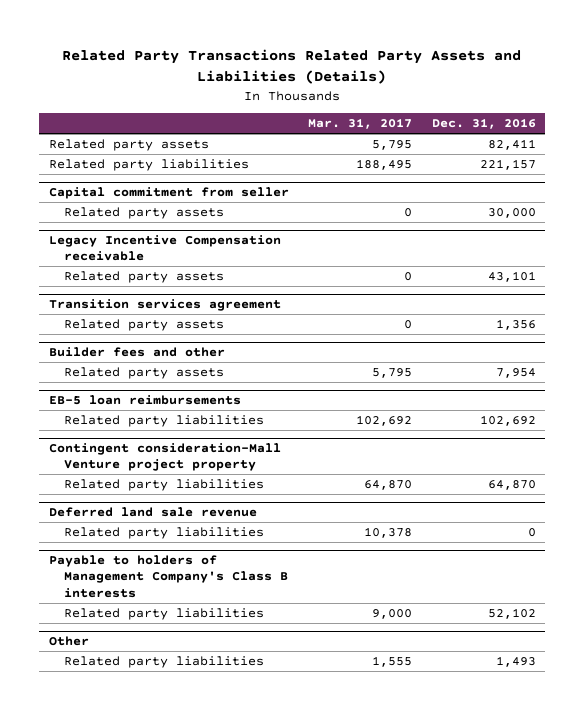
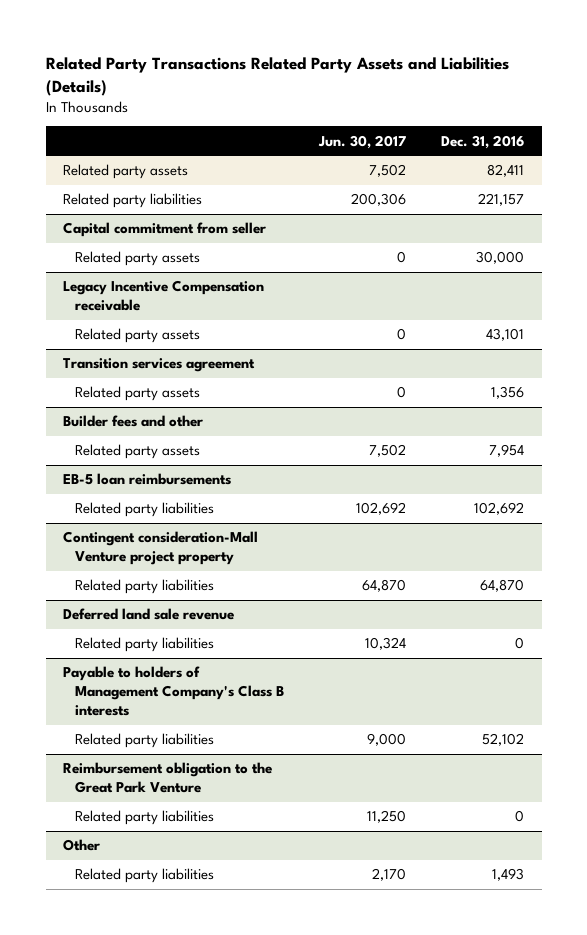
- | Mar. 31, 2017 | Dec. 31, 2016
+ | Jun. 30, 2017 | Dec. 31, 2016
+ Reimbursement obligation to the Great Park Venture
+ Related party liabilities | 11,250 | 0

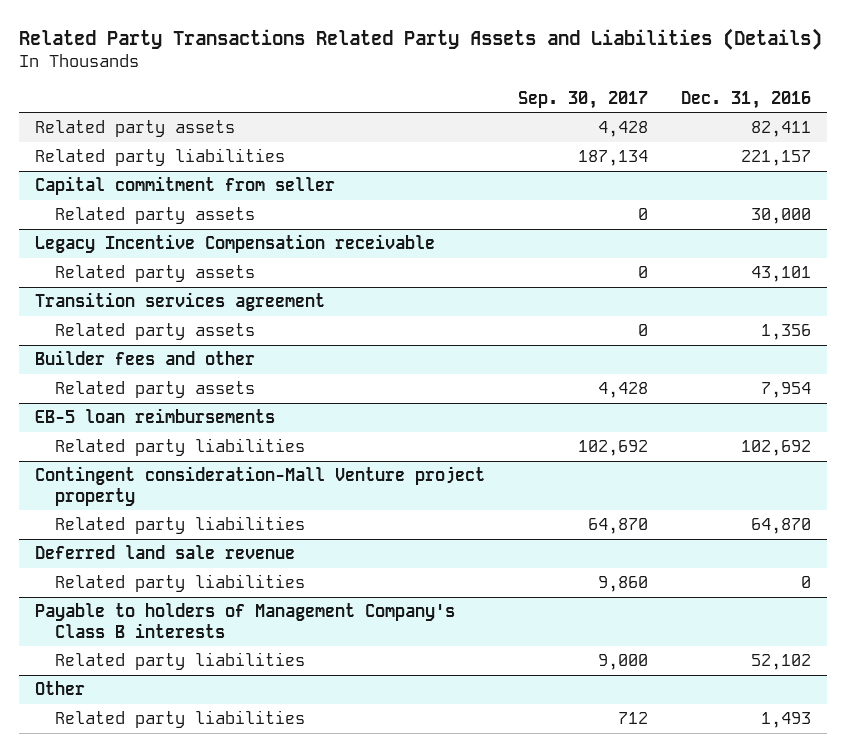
- | Jun. 30, 2017 | Dec. 31, 2016
+ | Sep. 30, 2017 | Dec. 31, 2016
- Reimbursement obligation to the Great Park Venture
- Related party liabilities | 11,250 | 0

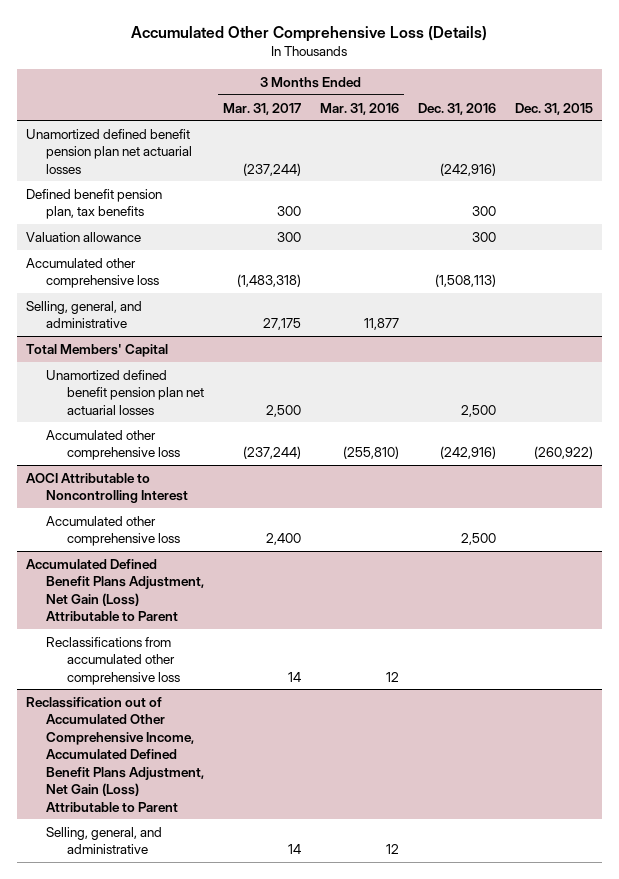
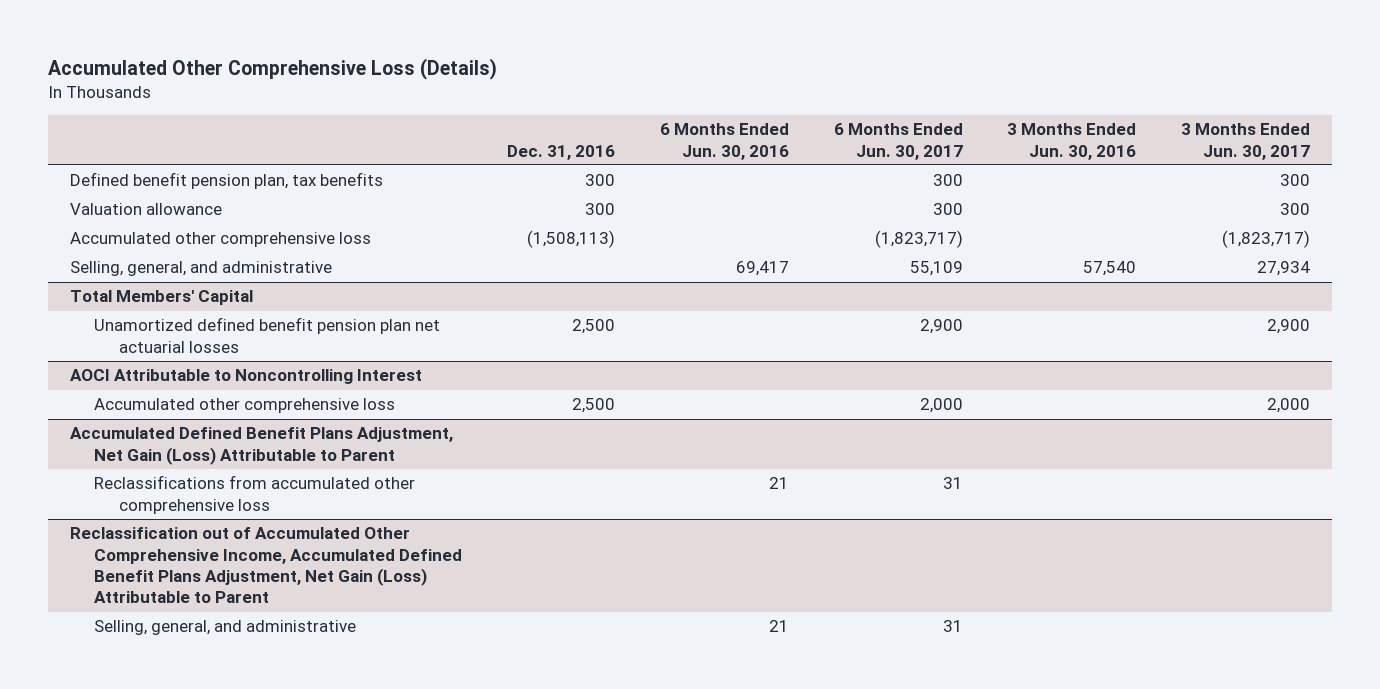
- | 3 Months Ended Mar. 31, 2017 | 3 Months Ended Mar. 31, 2016 | Dec. 31, 2016 | Dec. 31, 2015
+ | Dec. 31, 2016 | 6 Months Ended Jun. 30, 2016 | 6 Months Ended Jun. 30, 2017 | 3 Months Ended Jun. 30, 2016 | 3 Months Ended Jun. 30, 2017
- Unamortized defined benefit pension plan net actuarial losses | (237,244) | | (242,916) |
@ Total Members' Capital
- Accumulated other comprehensive loss | (237,244) | (255,810) | (242,916) | (260,922)

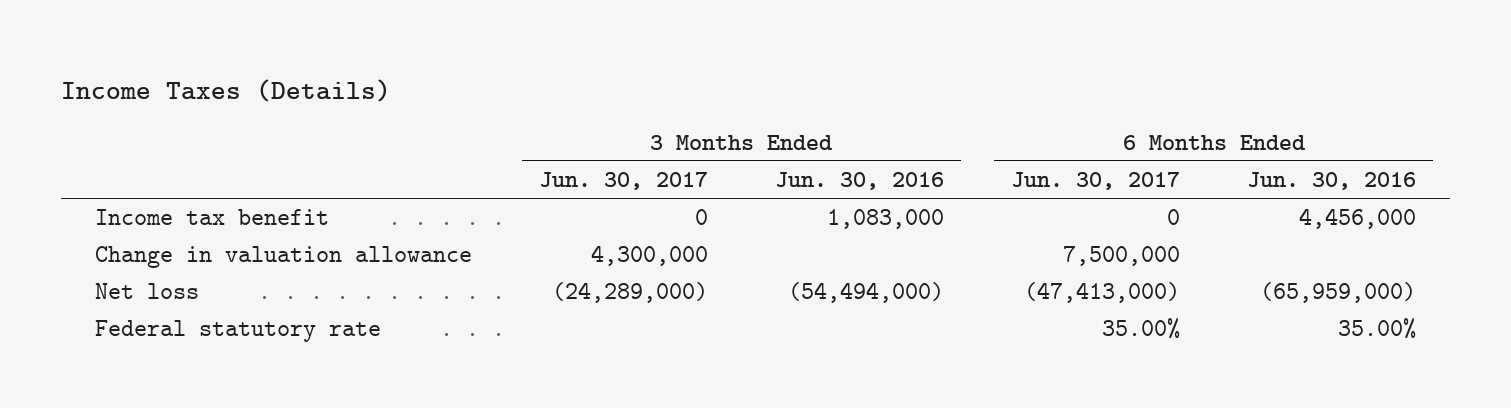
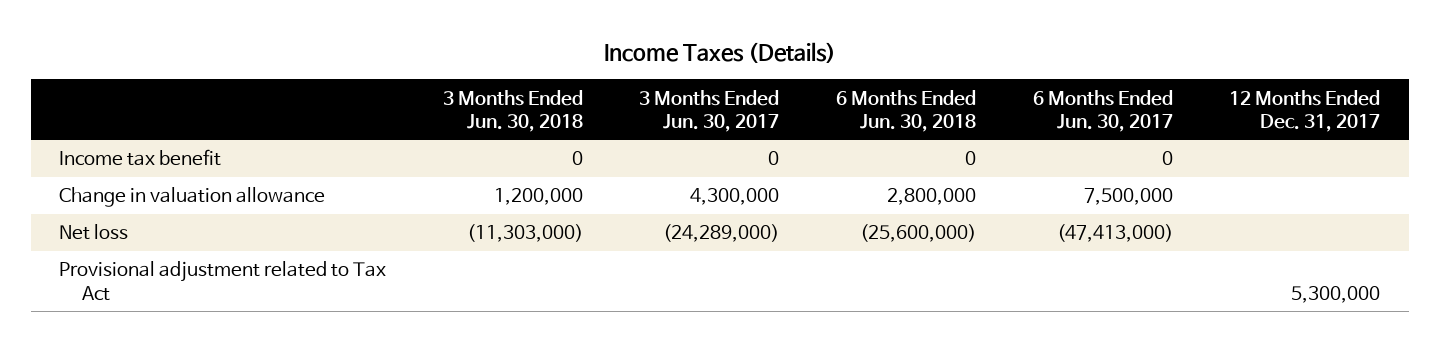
- | 3 Months Ended Jun. 30, 2017 | 3 Months Ended Jun. 30, 2016 | 6 Months Ended Jun. 30, 2017 | 6 Months Ended Jun. 30, 2016
+ | 3 Months Ended Jun. 30, 2018 | 3 Months Ended Jun. 30, 2017 | 6 Months Ended Jun. 30, 2018 | 6 Months Ended Jun. 30, 2017 | 12 Months Ended Dec. 31, 2017
- Federal statutory rate | | | 35.00% | 35.00%
+ Provisional adjustment related to Tax Act | | | | | 5,300,000

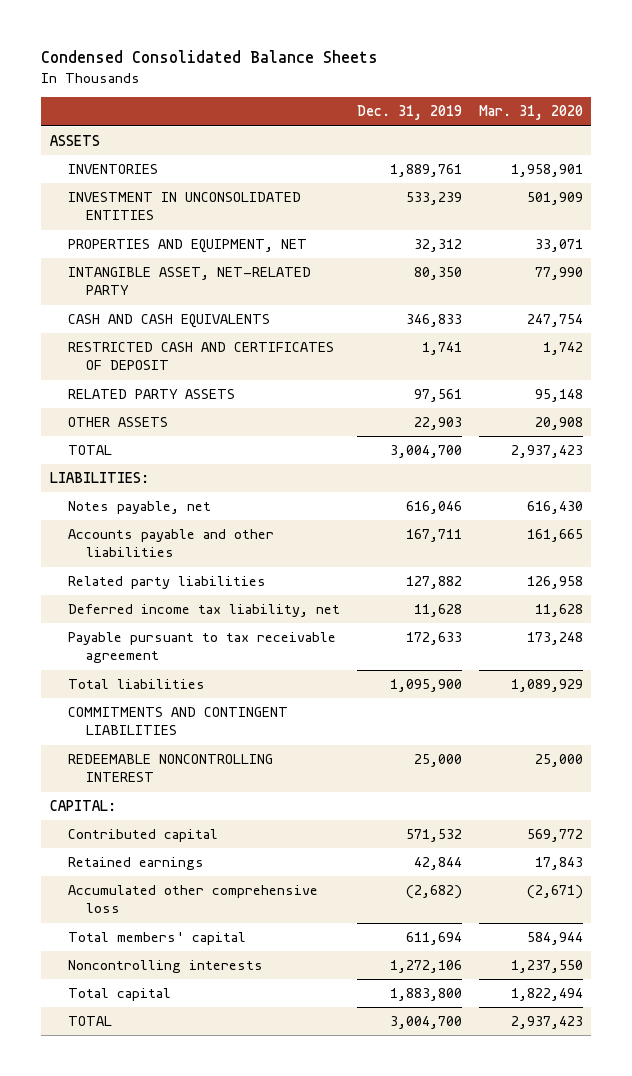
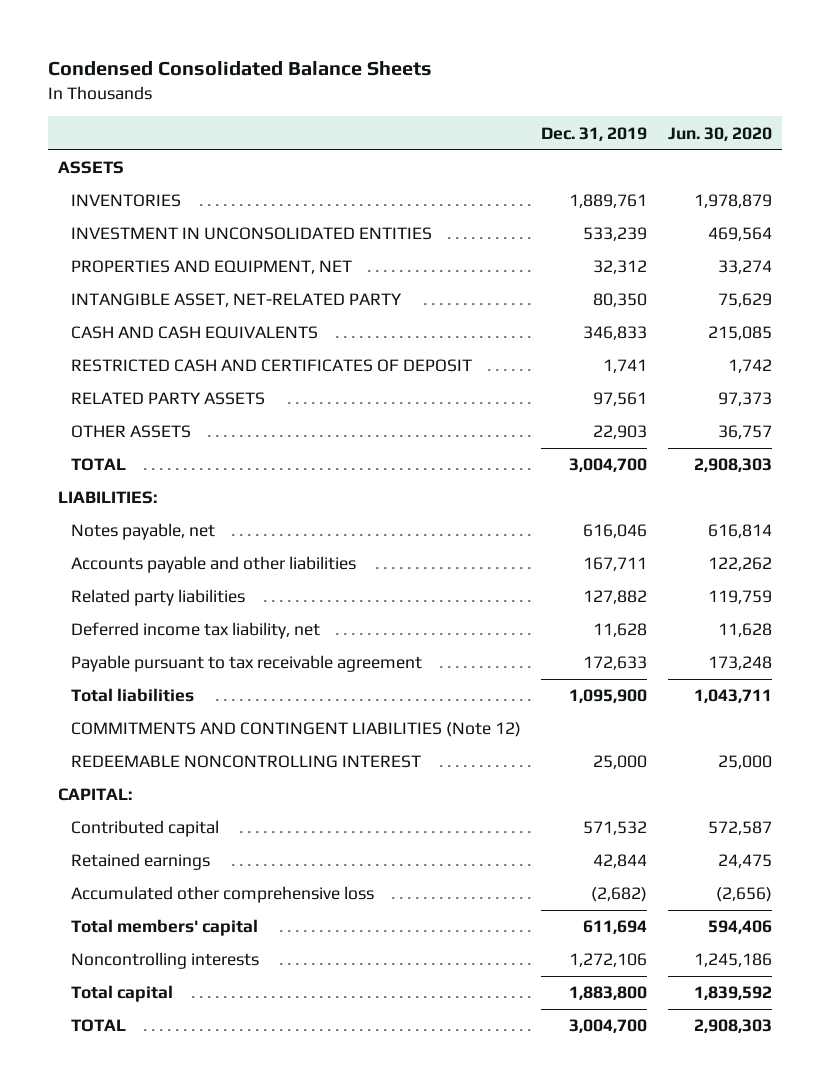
- | Dec. 31, 2019 | Mar. 31, 2020
+ | Dec. 31, 2019 | Jun. 30, 2020
- COMMITMENTS AND CONTINGENT LIABILITIES
+ COMMITMENTS AND CONTINGENT LIABILITIES (Note 12)

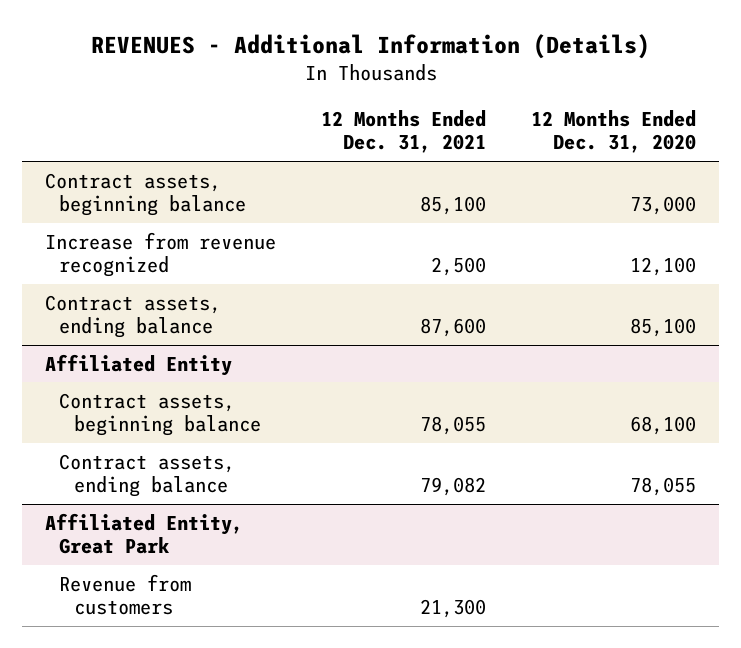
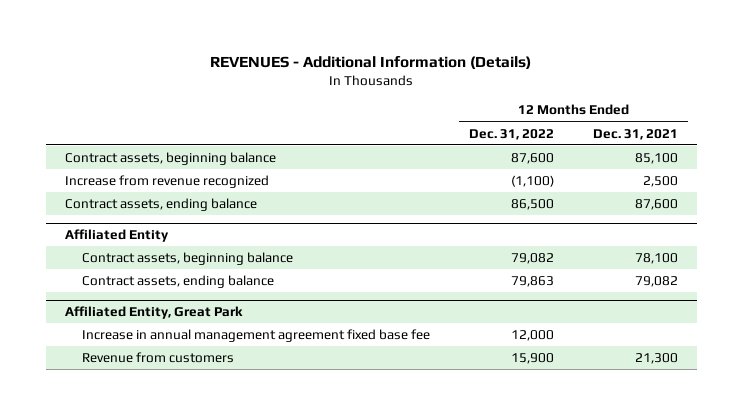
- | 12 Months Ended Dec. 31, 2021 | 12 Months Ended Dec. 31, 2020
+ | 12 Months Ended Dec. 31, 2022 | 12 Months Ended Dec. 31, 2021
@ Affiliated Entity
- Contract assets, beginning balance | 78,055 | 68,100
+ Contract assets, beginning balance | 79,082 | 78,100
@ Affiliated Entity, Great Park
+ Increase in annual management agreement fixed base fee | 12,000 |

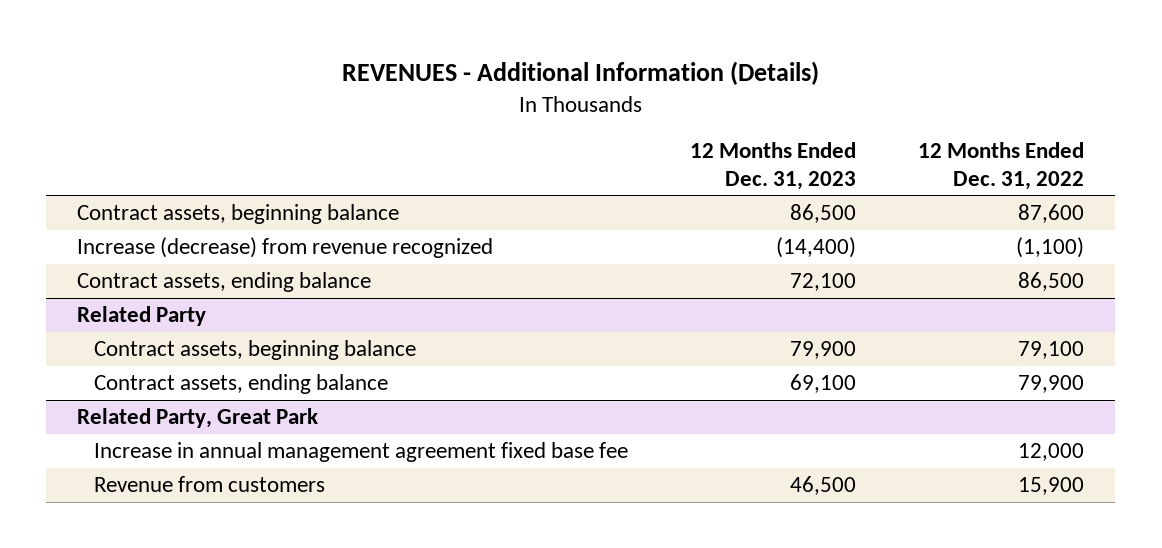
- | 12 Months Ended Dec. 31, 2022 | 12 Months Ended Dec. 31, 2021
+ | 12 Months Ended Dec. 31, 2023 | 12 Months Ended Dec. 31, 2022
- Increase from revenue recognized | (1,100) | 2,500
+ Increase (decrease) from revenue recognized | (14,400) | (1,100)
- Affiliated Entity
- Contract assets, beginning balance | 79,082 | 78,100
- Contract assets, ending balance | 79,863 | 79,082
- Affiliated Entity, Great Park
+ Related Party
+ Contract assets, beginning balance | 79,900 | 79,100
+ Contract assets, ending balance | 69,100 | 79,900
+ Related Party, Great Park

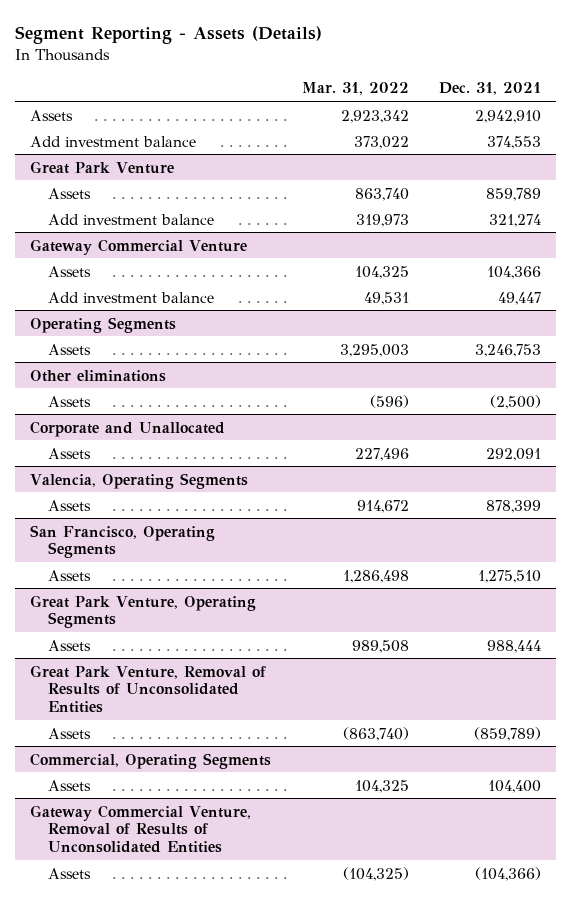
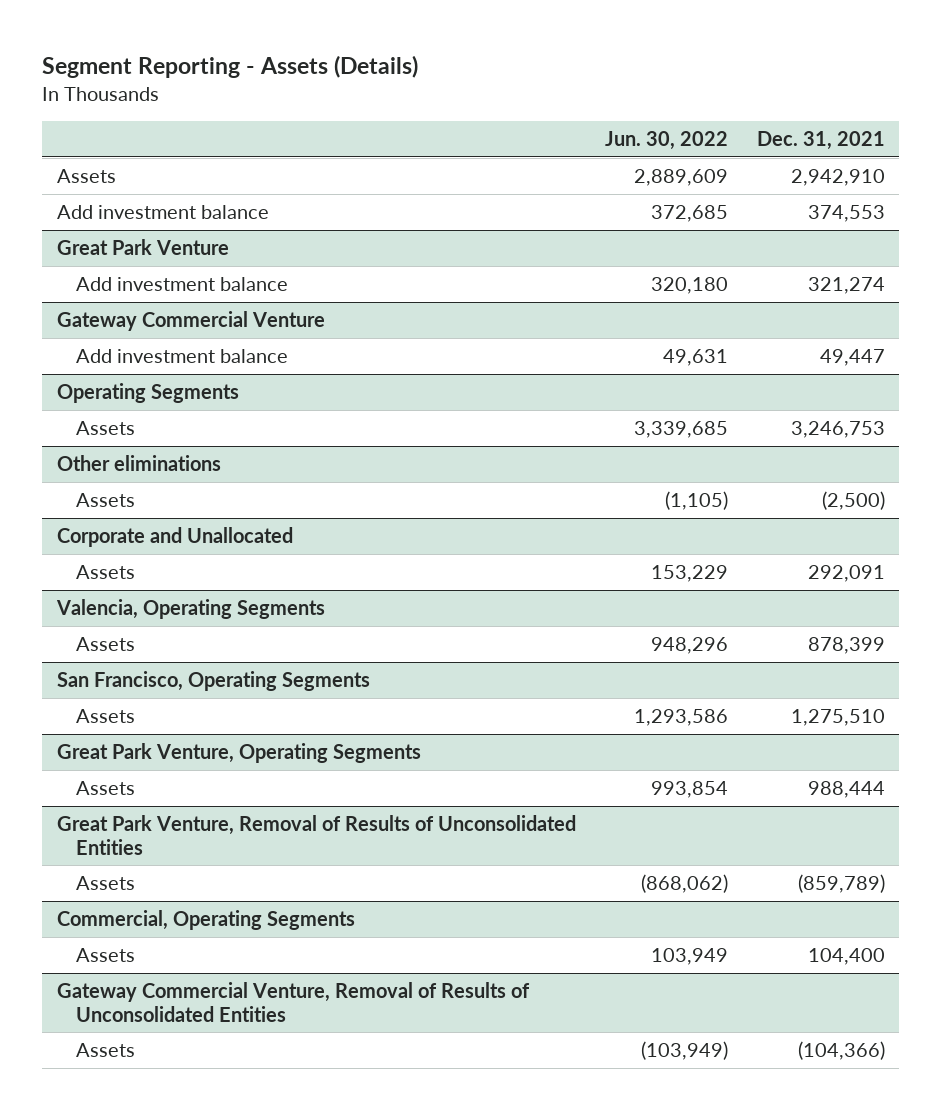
- | Mar. 31, 2022 | Dec. 31, 2021
+ | Jun. 30, 2022 | Dec. 31, 2021
@ Great Park Venture
- Assets | 863,740 | 859,789
@ Gateway Commercial Venture
- Assets | 104,325 | 104,366

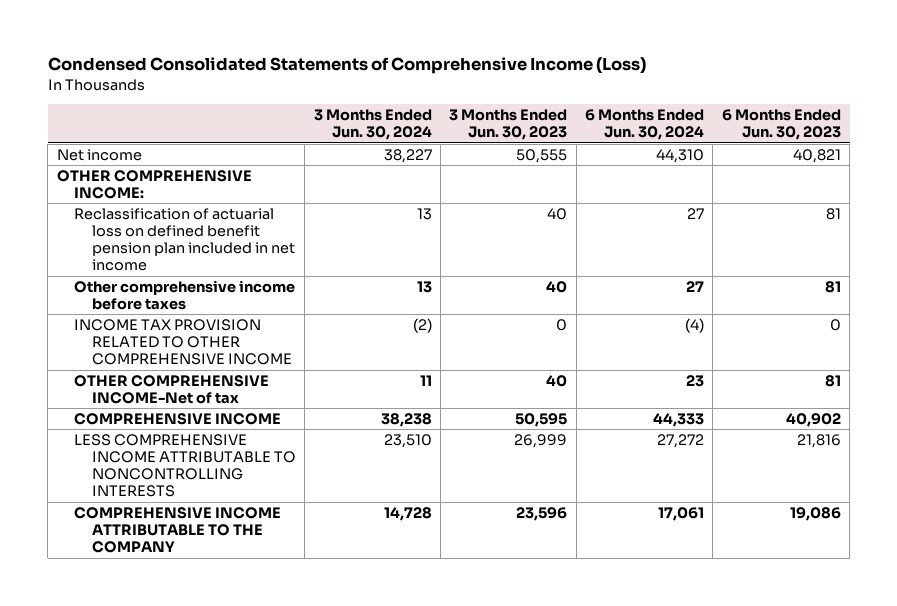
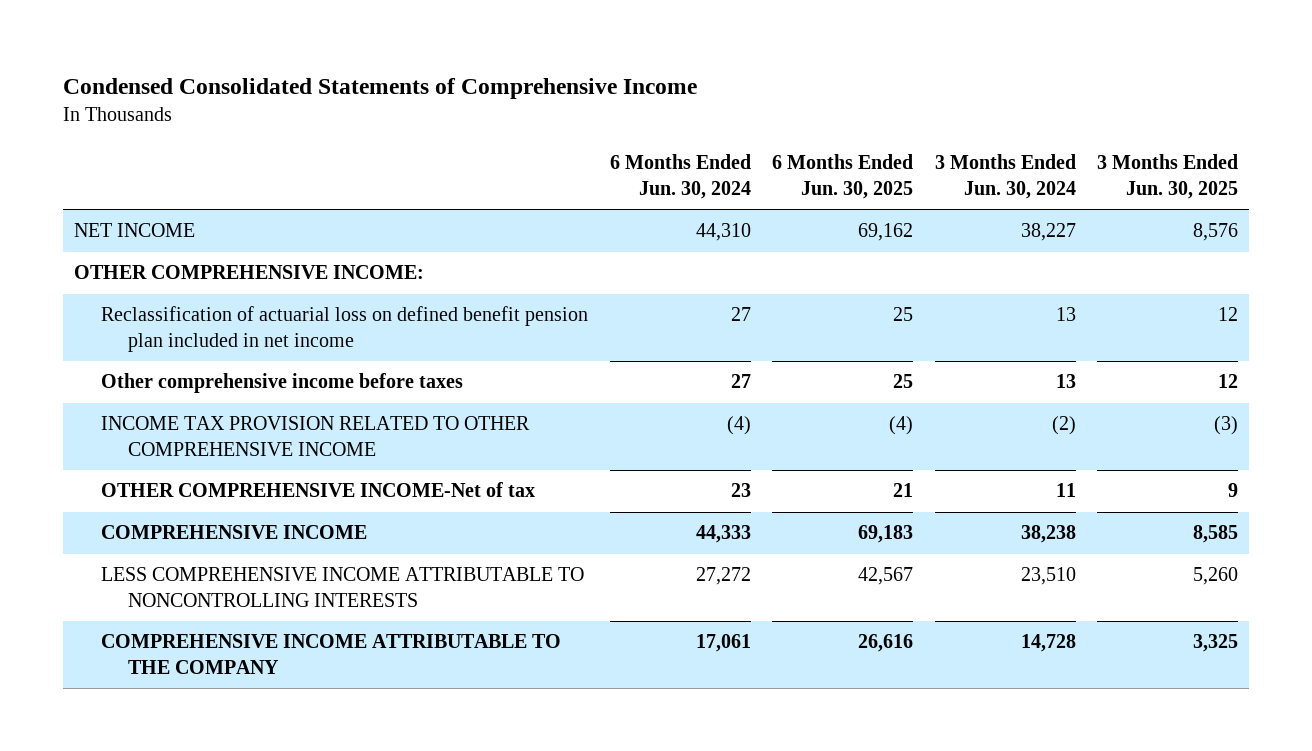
- Condensed Consolidated Statements of Comprehensive Income (Loss)
+ Condensed Consolidated Statements of Comprehensive Income
- | 3 Months Ended Jun. 30, 2024 | 3 Months Ended Jun. 30, 2023 | 6 Months Ended Jun. 30, 2024 | 6 Months Ended Jun. 30, 2023
+ | 6 Months Ended Jun. 30, 2024 | 6 Months Ended Jun. 30, 2025 | 3 Months Ended Jun. 30, 2024 | 3 Months Ended Jun. 30, 2025
- Net income | 38,227 | 50,555 | 44,310 | 40,821
+ NET INCOME | 44,310 | 69,162 | 38,227 | 8,576

